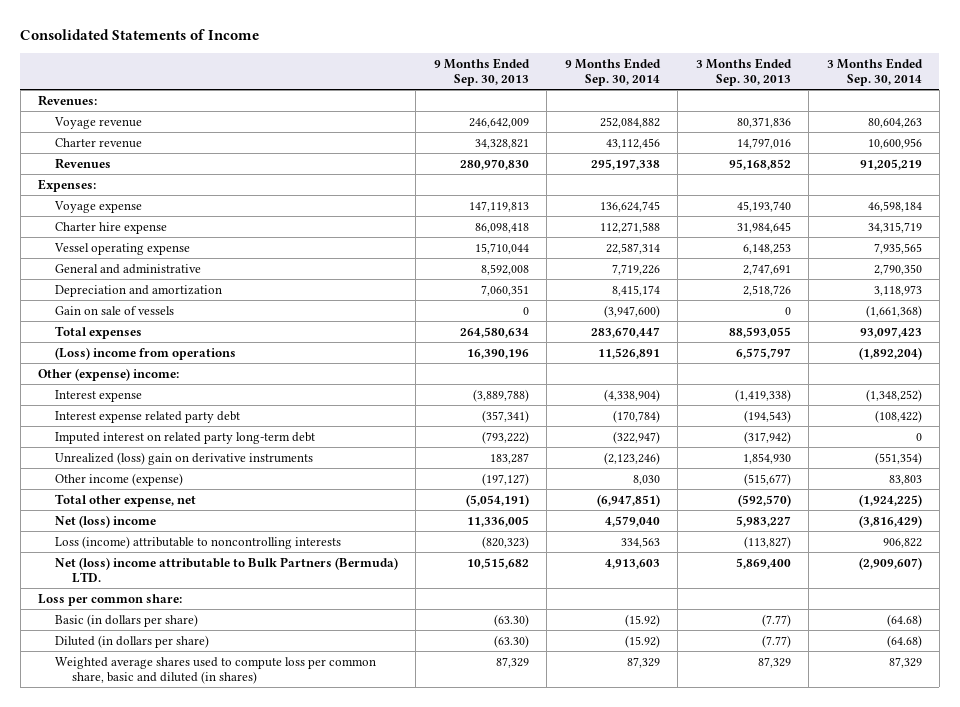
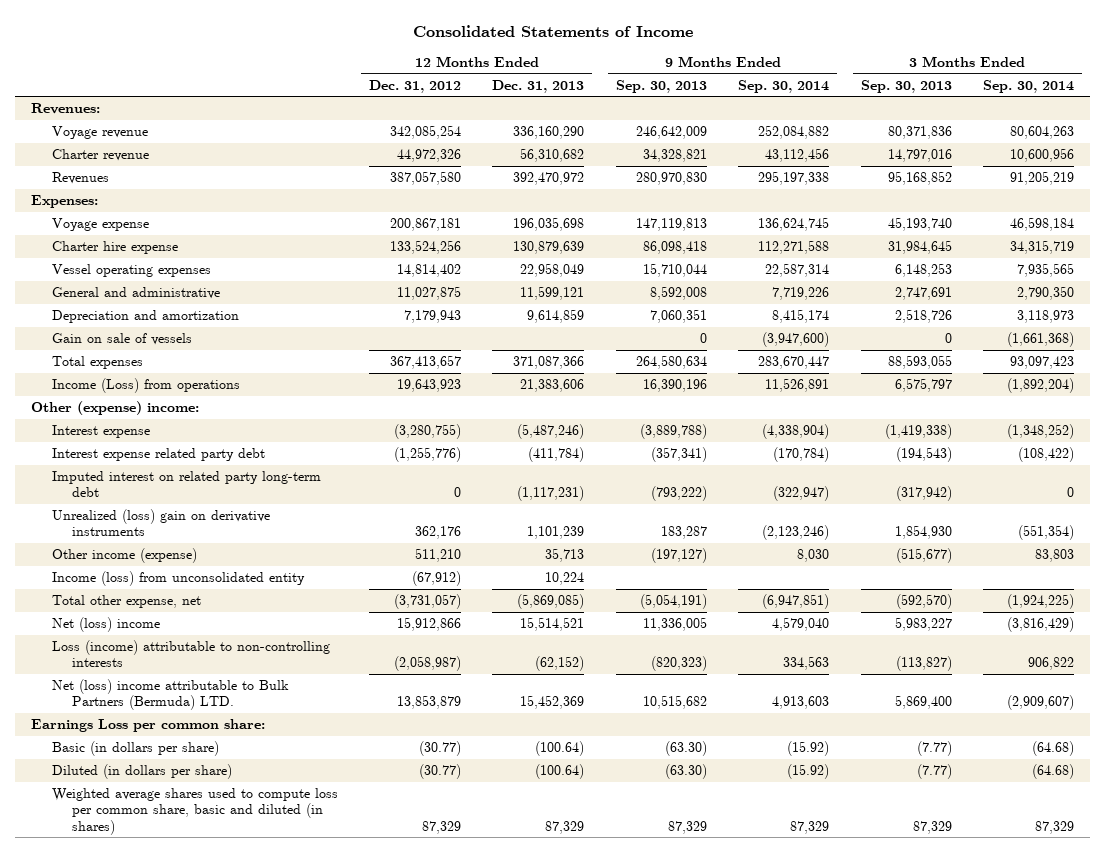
- | 9 Months Ended Sep. 30, 2013 | 9 Months Ended Sep. 30, 2014 | 3 Months Ended Sep. 30, 2013 | 3 Months Ended Sep. 30, 2014
+ | 12 Months Ended Dec. 31, 2012 | 12 Months Ended Dec. 31, 2013 | 9 Months Ended Sep. 30, 2013 | 9 Months Ended Sep. 30, 2014 | 3 Months Ended Sep. 30, 2013 | 3 Months Ended Sep. 30, 2014
- Vessel operating expense | 15,710,044 | 22,587,314 | 6,148,253 | 7,935,565
+ Vessel operating expenses | 14,814,402 | 22,958,049 | 15,710,044 | 22,587,314 | 6,148,253 | 7,935,565
- (Loss) income from operations | 16,390,196 | 11,526,891 | 6,575,797 | (1,892,204)
+ Income (Loss) from operations | 19,643,923 | 21,383,606 | 16,390,196 | 11,526,891 | 6,575,797 | (1,892,204)
+ Income (loss) from unconsolidated entity | (67,912) | 10,224 | | | |
- Loss (income) attributable to noncontrolling interests | (820,323) | 334,563 | (113,827) | 906,822
+ Loss (income) attributable to non-controlling interests | (2,058,987) | (62,152) | (820,323) | 334,563 | (113,827) | 906,822
- Loss per common share:
+ Earnings Loss per common share:

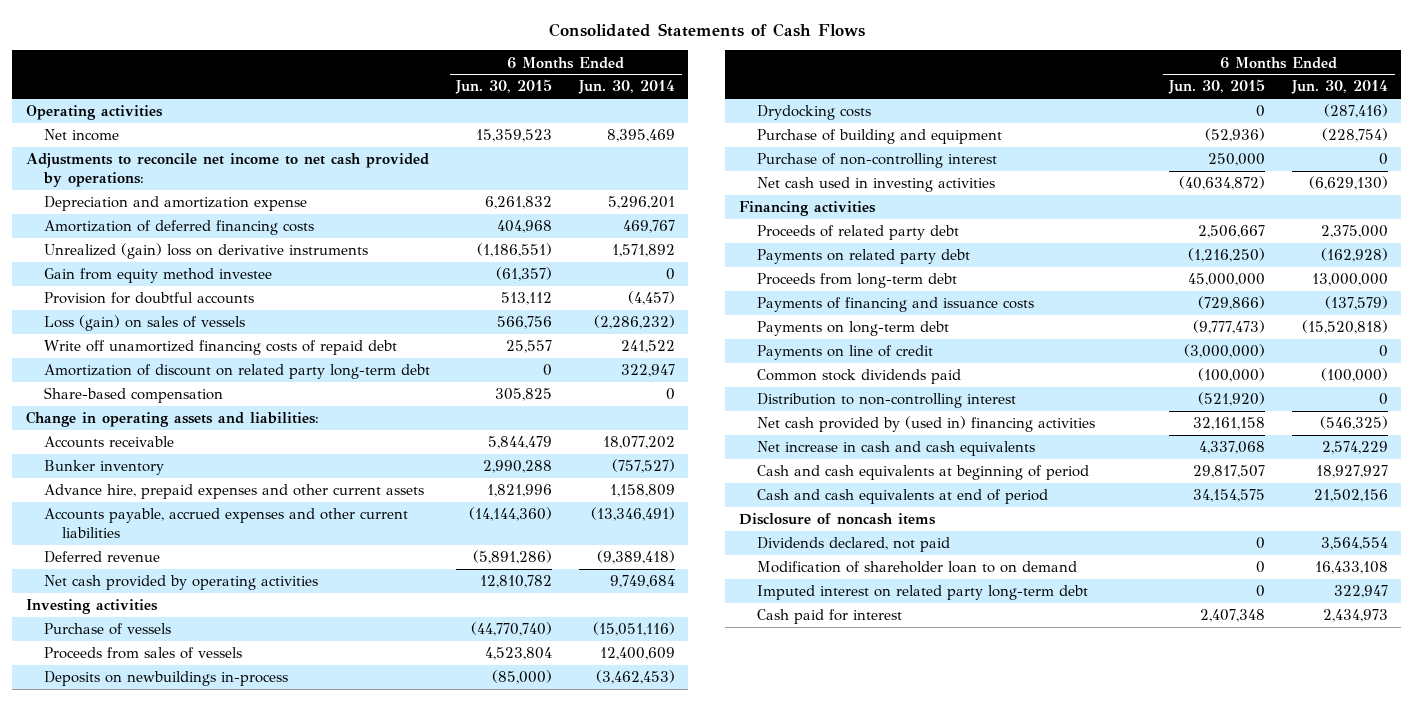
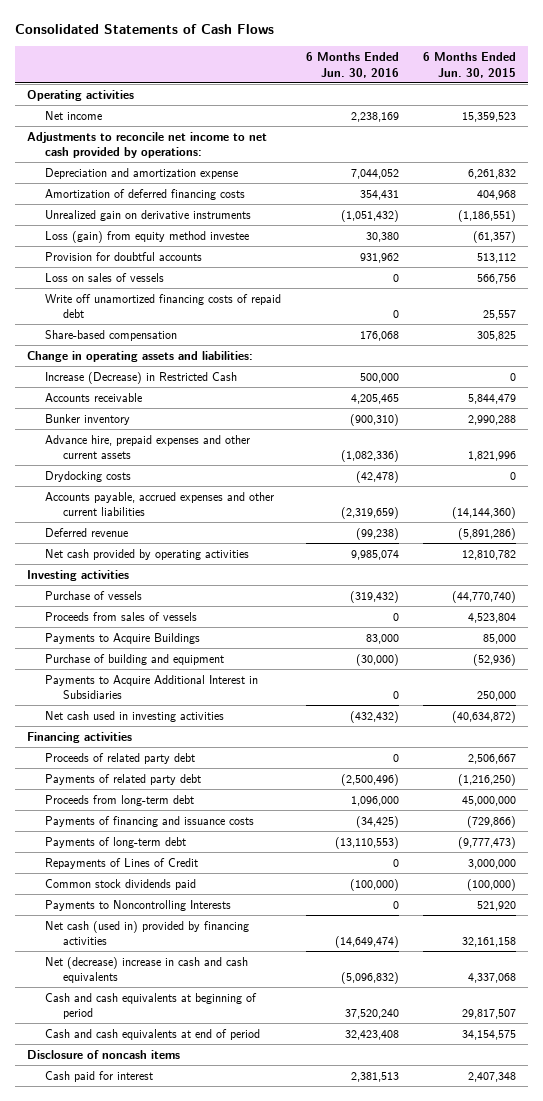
- | 6 Months Ended Jun. 30, 2015 | 6 Months Ended Jun. 30, 2014
+ | 6 Months Ended Jun. 30, 2016 | 6 Months Ended Jun. 30, 2015
- Unrealized (gain) loss on derivative instruments | (1,186,551) | 1,571,892
- Gain from equity method investee | (61,357) | 0
+ Unrealized gain on derivative instruments | (1,051,432) | (1,186,551)
+ Loss (gain) from equity method investee | 30,380 | (61,357)
- Loss (gain) on sales of vessels | 566,756 | (2,286,232)
+ Loss on sales of vessels | 0 | 566,756
- Amortization of discount on related party long-term debt | 0 | 322,947
+ Increase (Decrease) in Restricted Cash | 500,000 | 0
moved up: Drydocking costs | (42,478) | 0
- Deposits on newbuildings in-process | (85,000) | (3,462,453)
+ Payments to Acquire Buildings | 83,000 | 85,000
- Purchase of non-controlling interest | 250,000 | 0
+ Payments to Acquire Additional Interest in Subsidiaries | 0 | 250,000
- Payments on related party debt | (1,216,250) | (162,928)
+ Payments of related party debt | (2,500,496) | (1,216,250)
- Payments on long-term debt | (9,777,473) | (15,520,818)
- Payments on line of credit | (3,000,000) | 0
+ Payments of long-term debt | (13,110,553) | (9,777,473)
+ Repayments of Lines of Credit | 0 | 3,000,000
- Distribution to non-controlling interest | (521,920) | 0
- Net cash provided by (used in) financing activities | 32,161,158 | (546,325)
- Net increase in cash and cash equivalents | 4,337,068 | 2,574,229
+ Payments to Noncontrolling Interests | 0 | 521,920
+ Net cash (used in) provided by financing activities | (14,649,474) | 32,161,158
+ Net (decrease) increase in cash and cash equivalents | (5,096,832) | 4,337,068
- Dividends declared, not paid | 0 | 3,564,554
- Modification of shareholder loan to on demand | 0 | 16,433,108
- Imputed interest on related party long-term debt | 0 | 322,947

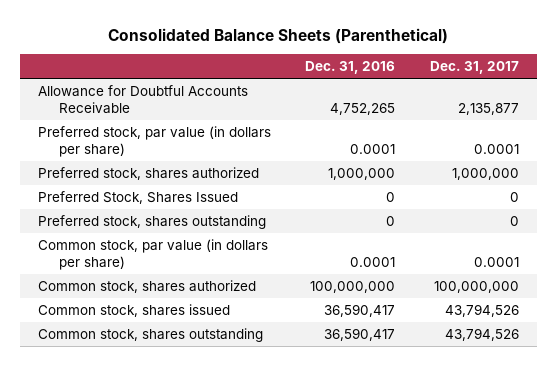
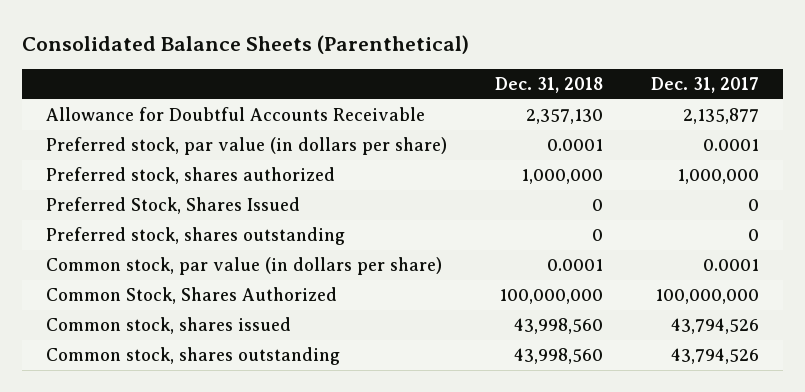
- | Dec. 31, 2016 | Dec. 31, 2017
+ | Dec. 31, 2018 | Dec. 31, 2017
- Common stock, shares authorized | 100,000,000 | 100,000,000
+ Common Stock, Shares Authorized | 100,000,000 | 100,000,000

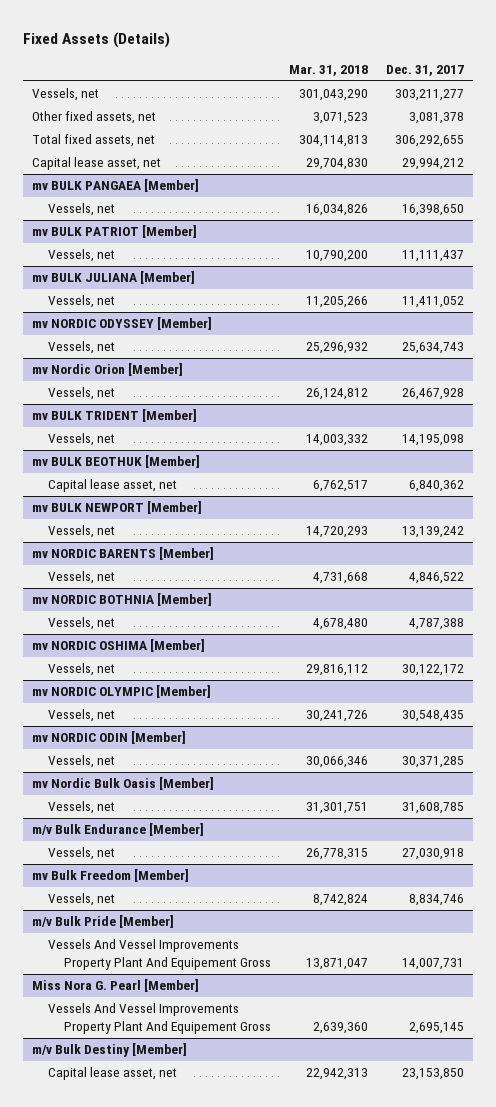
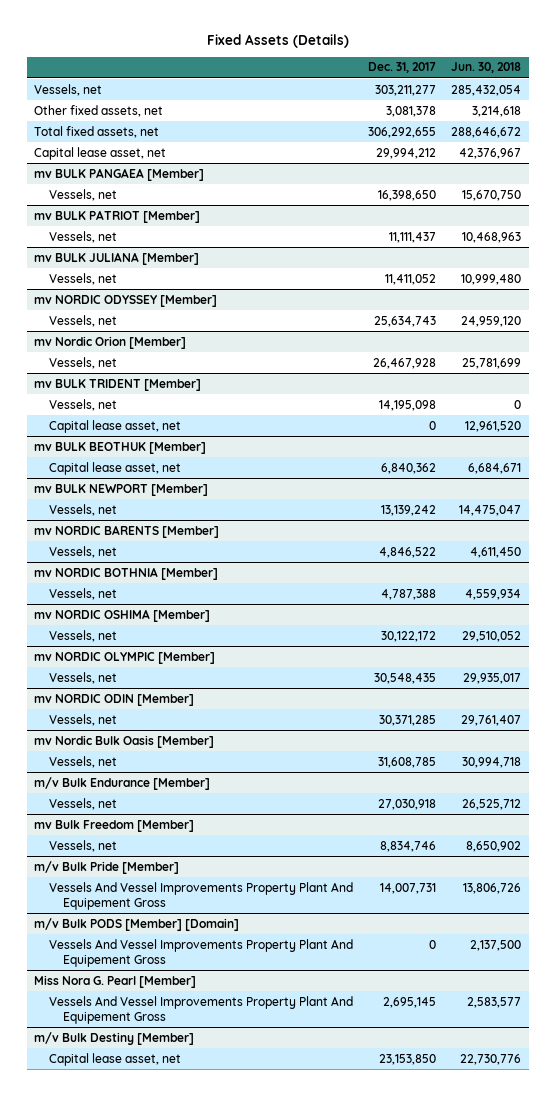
- | Mar. 31, 2018 | Dec. 31, 2017
+ | Dec. 31, 2017 | Jun. 30, 2018
@ mv BULK TRIDENT [Member]
+ Capital lease asset, net | 0 | 12,961,520
+ m/v Bulk PODS [Member] [Domain]
+ Vessels And Vessel Improvements Property Plant And Equipement Gross | 0 | 2,137,500

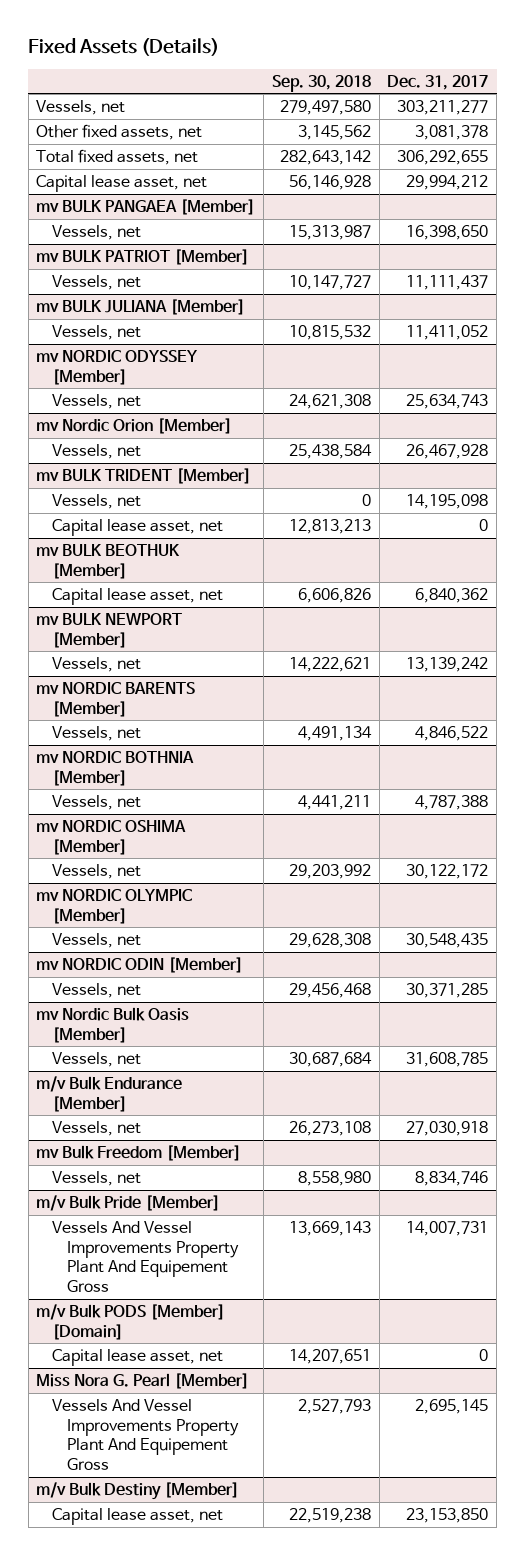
- | Dec. 31, 2017 | Jun. 30, 2018
+ | Sep. 30, 2018 | Dec. 31, 2017
@ m/v Bulk PODS [Member] [Domain]
- Vessels And Vessel Improvements Property Plant And Equipement Gross | 0 | 2,137,500
+ Capital lease asset, net | 14,207,651 | 0

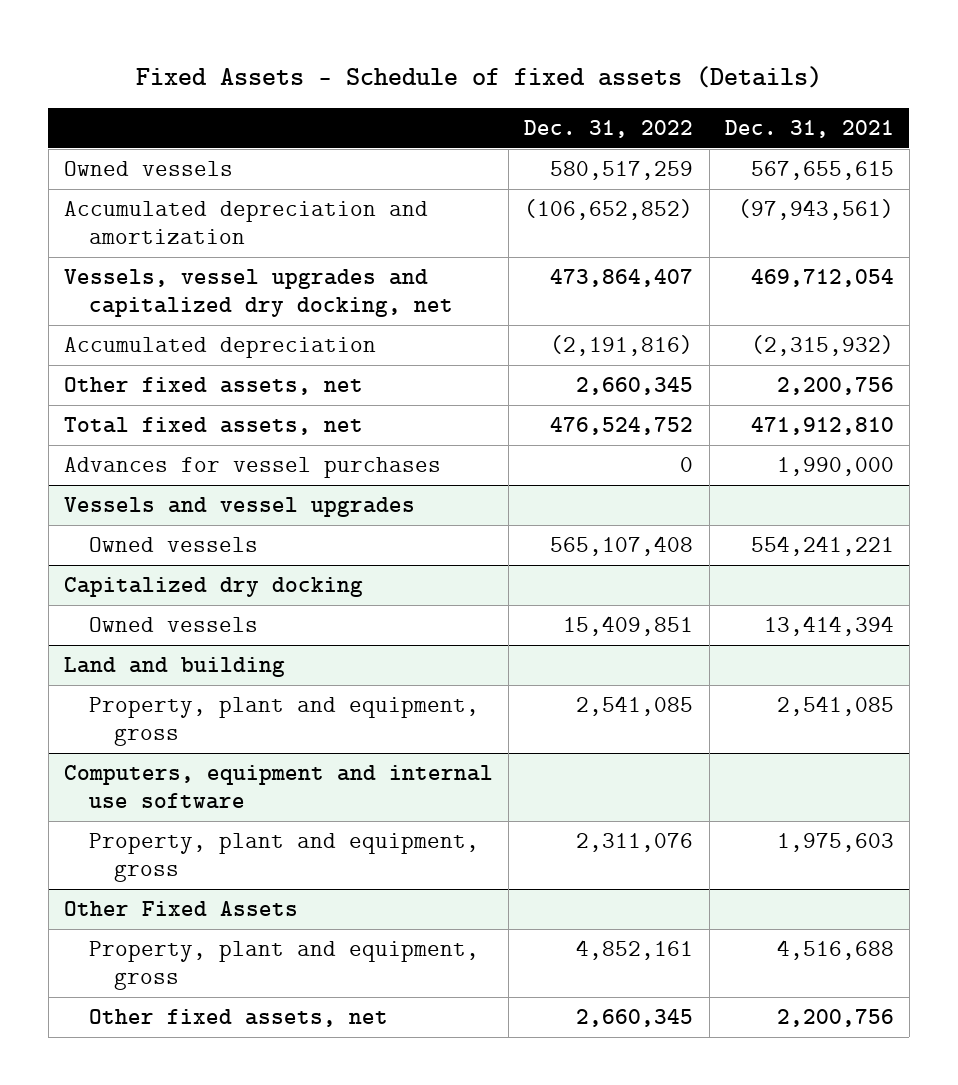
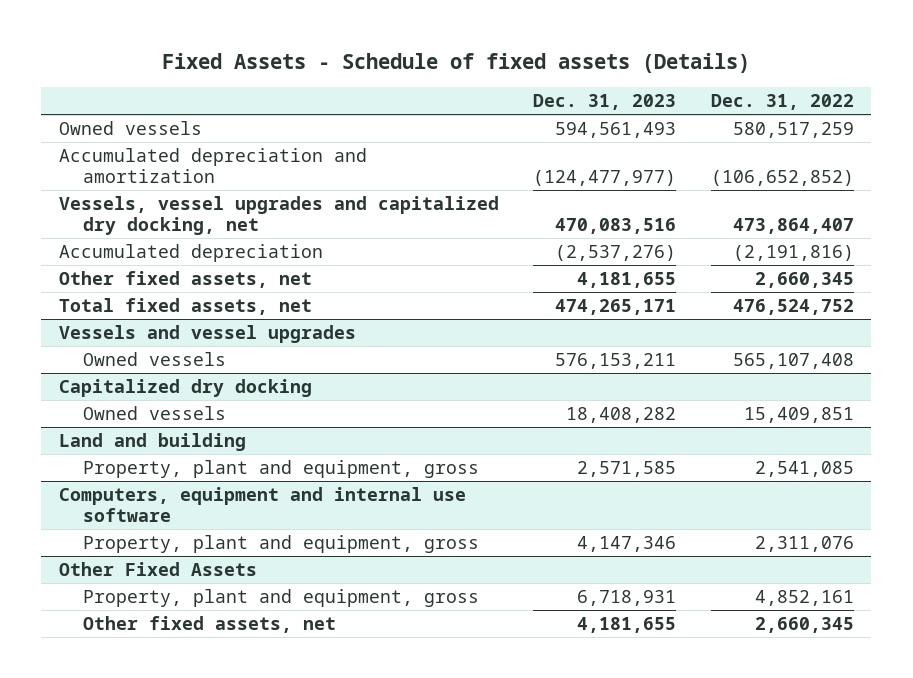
- | Dec. 31, 2022 | Dec. 31, 2021
+ | Dec. 31, 2023 | Dec. 31, 2022
- Advances for vessel purchases | 0 | 1,990,000

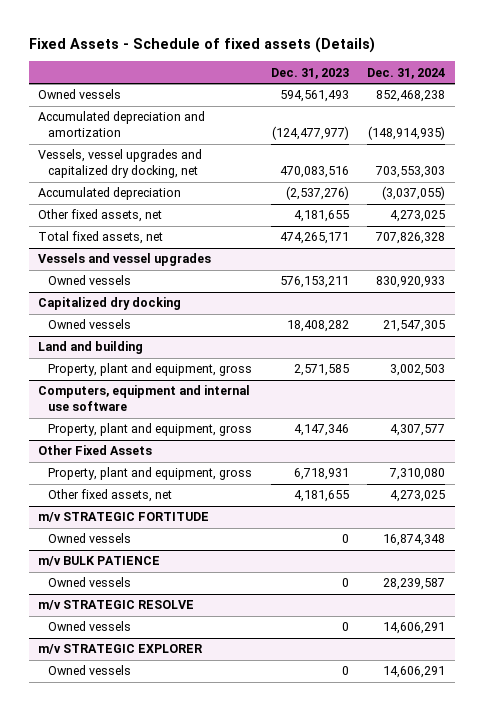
- | Dec. 31, 2023 | Dec. 31, 2022
+ | Dec. 31, 2023 | Dec. 31, 2024
+ m/v STRATEGIC FORTITUDE
+ Owned vessels | 0 | 16,874,348
+ m/v BULK PATIENCE
+ Owned vessels | 0 | 28,239,587
+ m/v STRATEGIC RESOLVE
+ Owned vessels | 0 | 14,606,291
+ m/v STRATEGIC EXPLORER
+ Owned vessels | 0 | 14,606,291

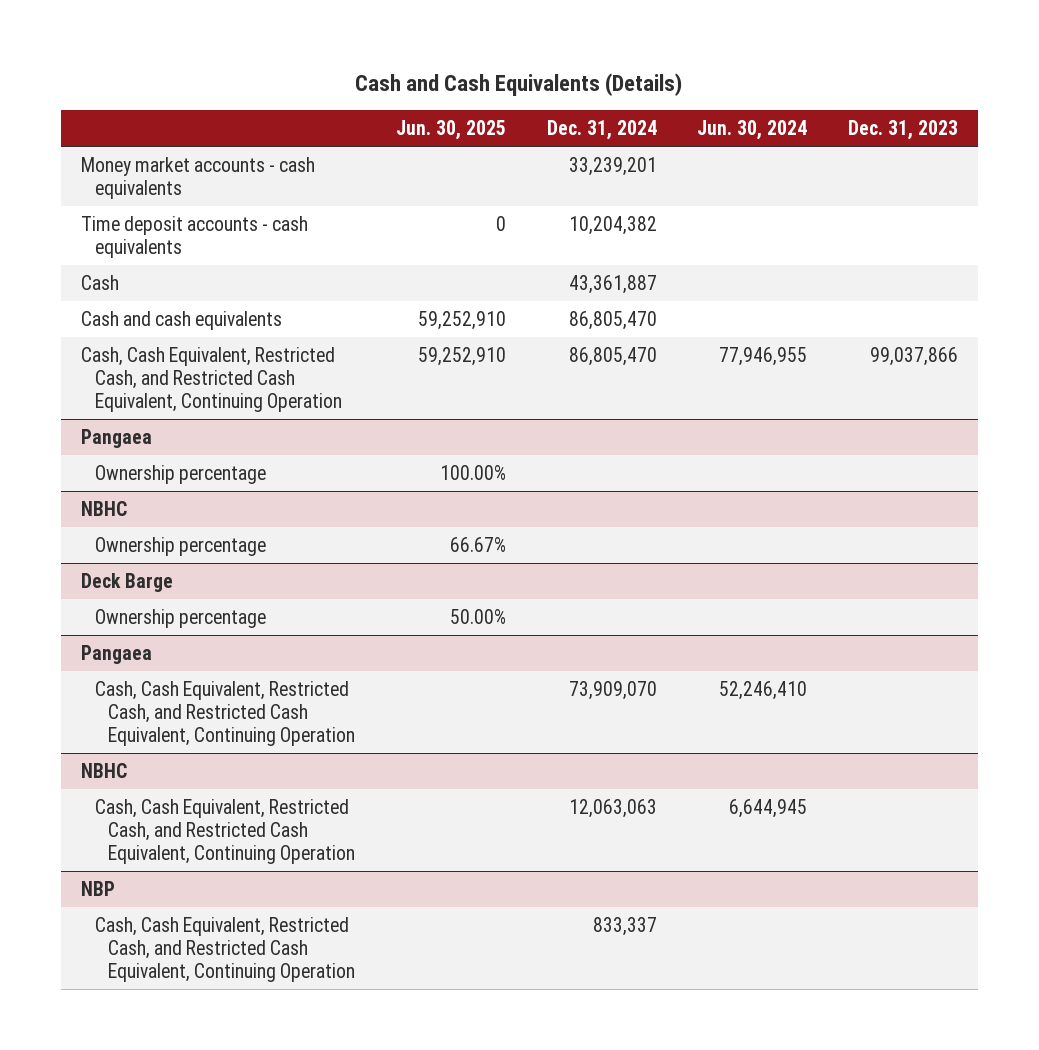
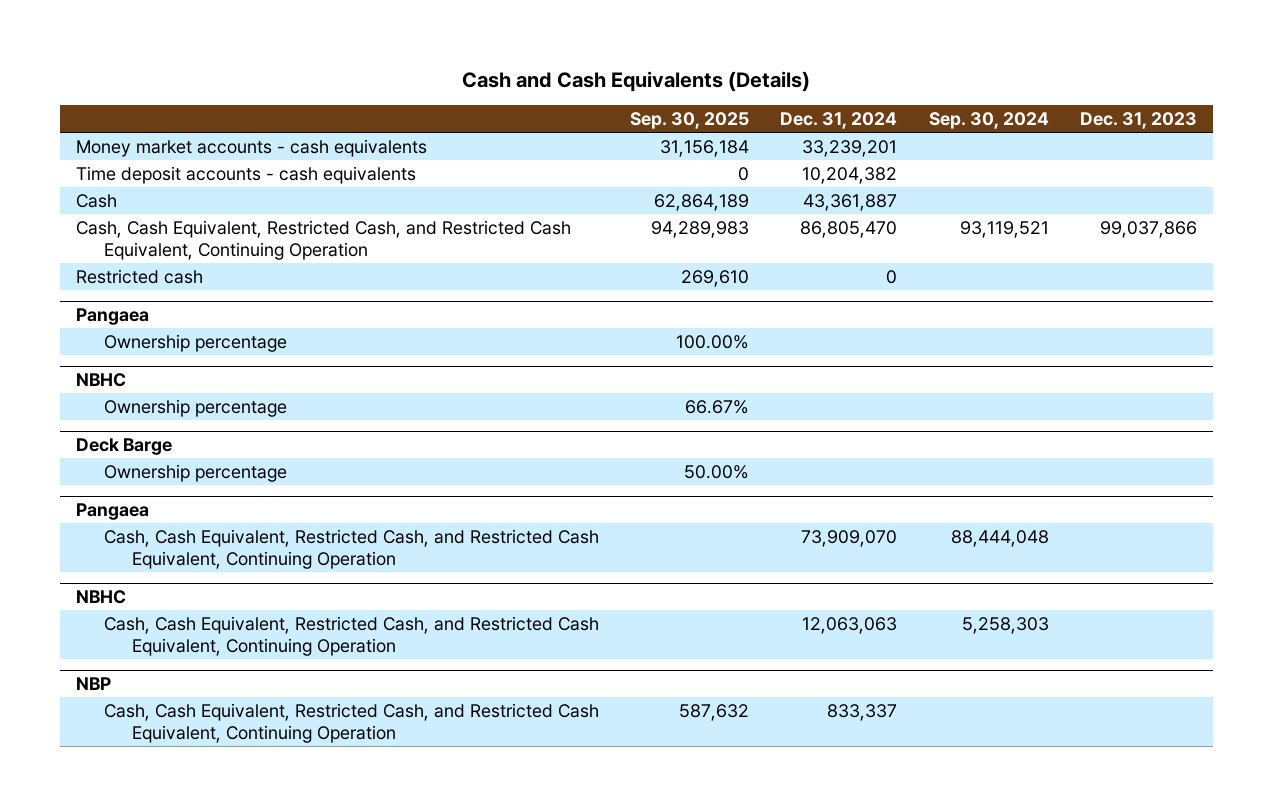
- | Jun. 30, 2025 | Dec. 31, 2024 | Jun. 30, 2024 | Dec. 31, 2023
+ | Sep. 30, 2025 | Dec. 31, 2024 | Sep. 30, 2024 | Dec. 31, 2023
- Cash and cash equivalents | 59,252,910 | 86,805,470 | |
+ Restricted cash | 269,610 | 0 | |

